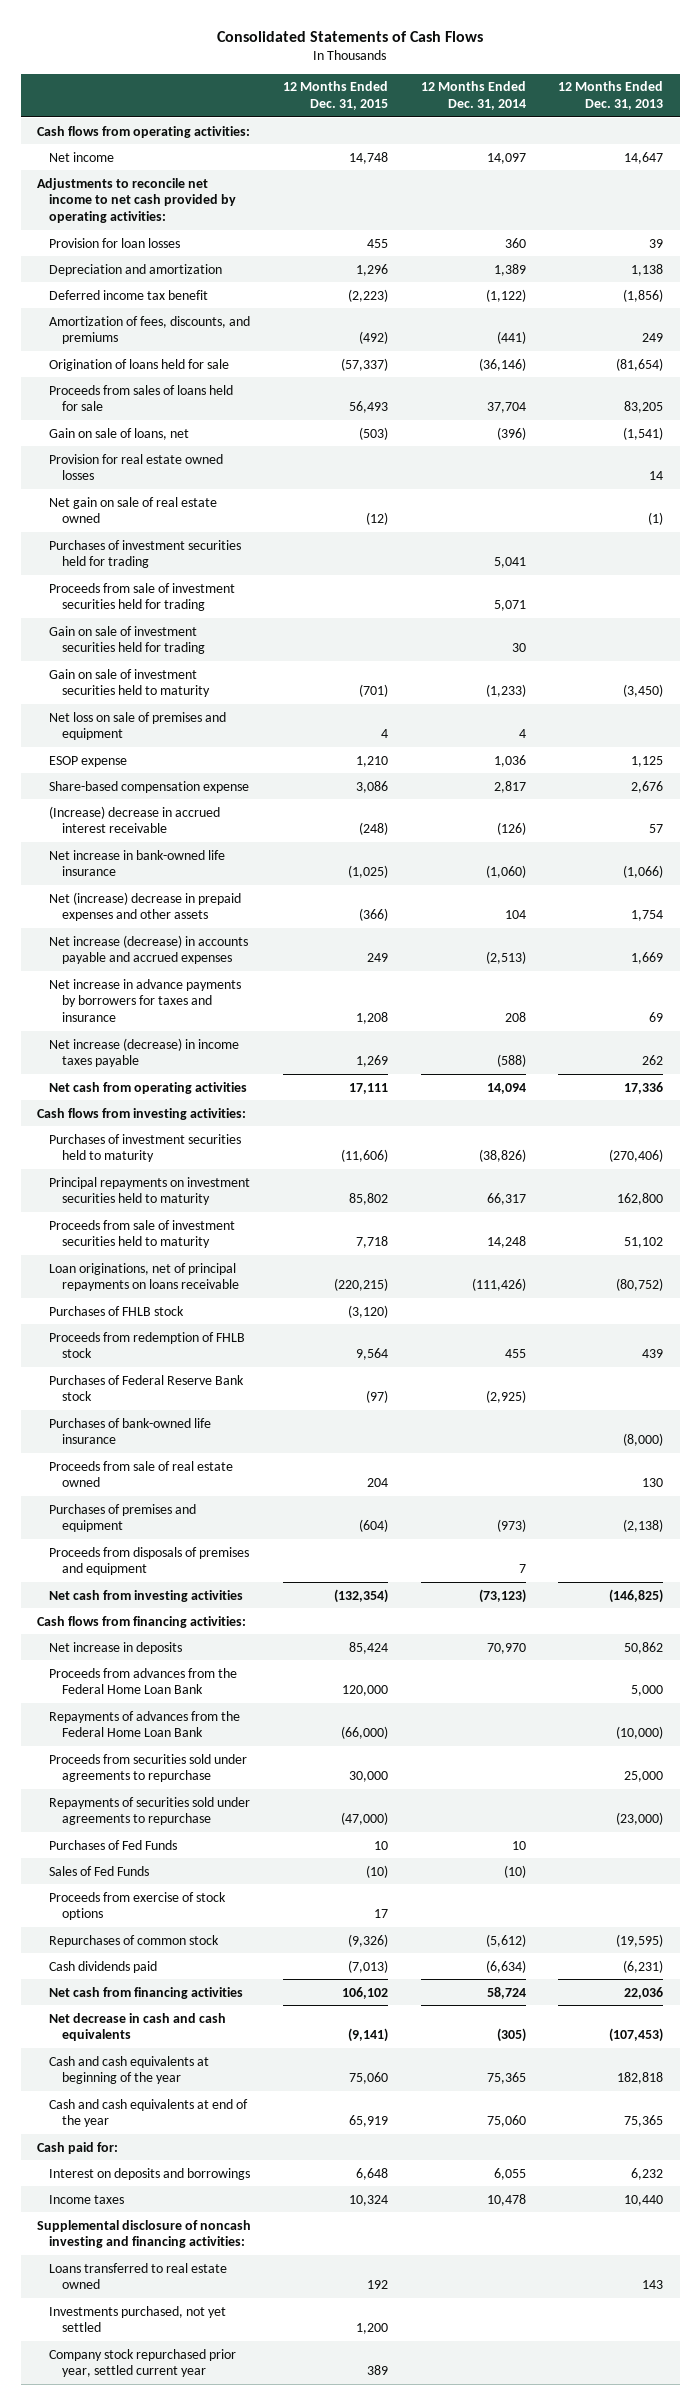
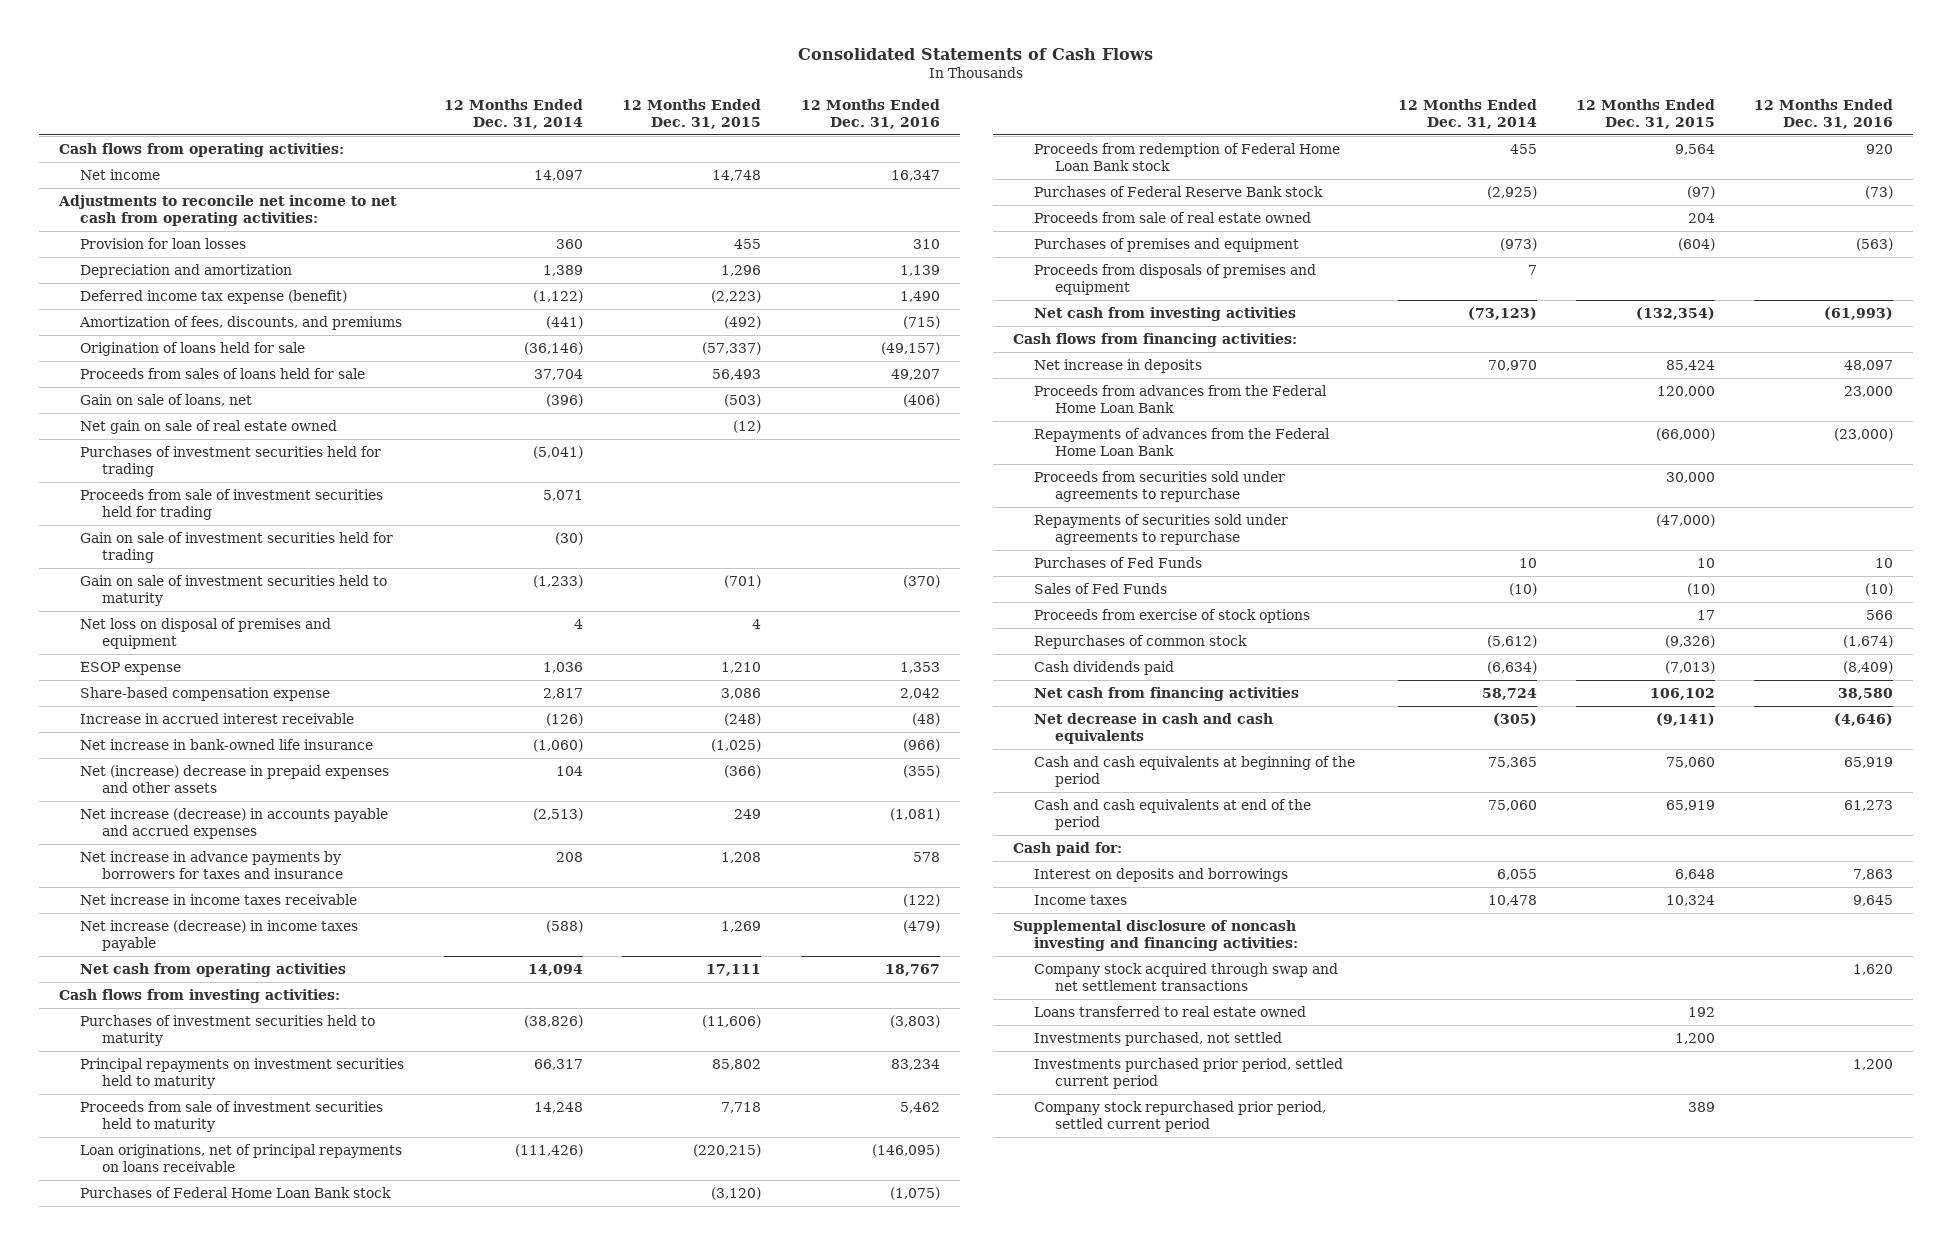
- | 12 Months Ended Dec. 31, 2015 | 12 Months Ended Dec. 31, 2014 | 12 Months Ended Dec. 31, 2013
+ | 12 Months Ended Dec. 31, 2014 | 12 Months Ended Dec. 31, 2015 | 12 Months Ended Dec. 31, 2016
- Adjustments to reconcile net income to net cash provided by operating activities:
+ Adjustments to reconcile net income to net cash from operating activities:
- Deferred income tax benefit | (2,223) | (1,122) | (1,856)
+ Deferred income tax expense (benefit) | (1,122) | (2,223) | 1,490
- Provision for real estate owned losses | | | 14
- Purchases of investment securities held for trading | | 5,041 |
+ Purchases of investment securities held for trading | (5,041) | |
- Gain on sale of investment securities held for trading | | 30 |
+ Gain on sale of investment securities held for trading | (30) | |
- Net loss on sale of premises and equipment | 4 | 4 |
+ Net loss on disposal of premises and equipment | 4 | 4 |
- (Increase) decrease in accrued interest receivable | (248) | (126) | 57
+ Increase in accrued interest receivable | (126) | (248) | (48)
+ Net increase in income taxes receivable | | | (122)
- Purchases of FHLB stock | (3,120) | |
- Proceeds from redemption of FHLB stock | 9,564 | 455 | 439
+ Purchases of Federal Home Loan Bank stock | | (3,120) | (1,075)
+ Proceeds from redemption of Federal Home Loan Bank stock | 455 | 9,564 | 920
- Purchases of bank-owned life insurance | | | (8,000)
- Cash and cash equivalents at beginning of the year | 75,060 | 75,365 | 182,818
- Cash and cash equivalents at end of the year | 65,919 | 75,060 | 75,365
+ Cash and cash equivalents at beginning of the period | 75,365 | 75,060 | 65,919
+ Cash and cash equivalents at end of the period | 75,060 | 65,919 | 61,273
+ Company stock acquired through swap and net settlement transactions | | | 1,620
- Investments purchased, not yet settled | 1,200 | |
- Company stock repurchased prior year, settled current year | 389 | |
+ Investments purchased, not settled | | 1,200 |
+ Investments purchased prior period, settled current period | | | 1,200
+ Company stock repurchased prior period, settled current period | | 389 |

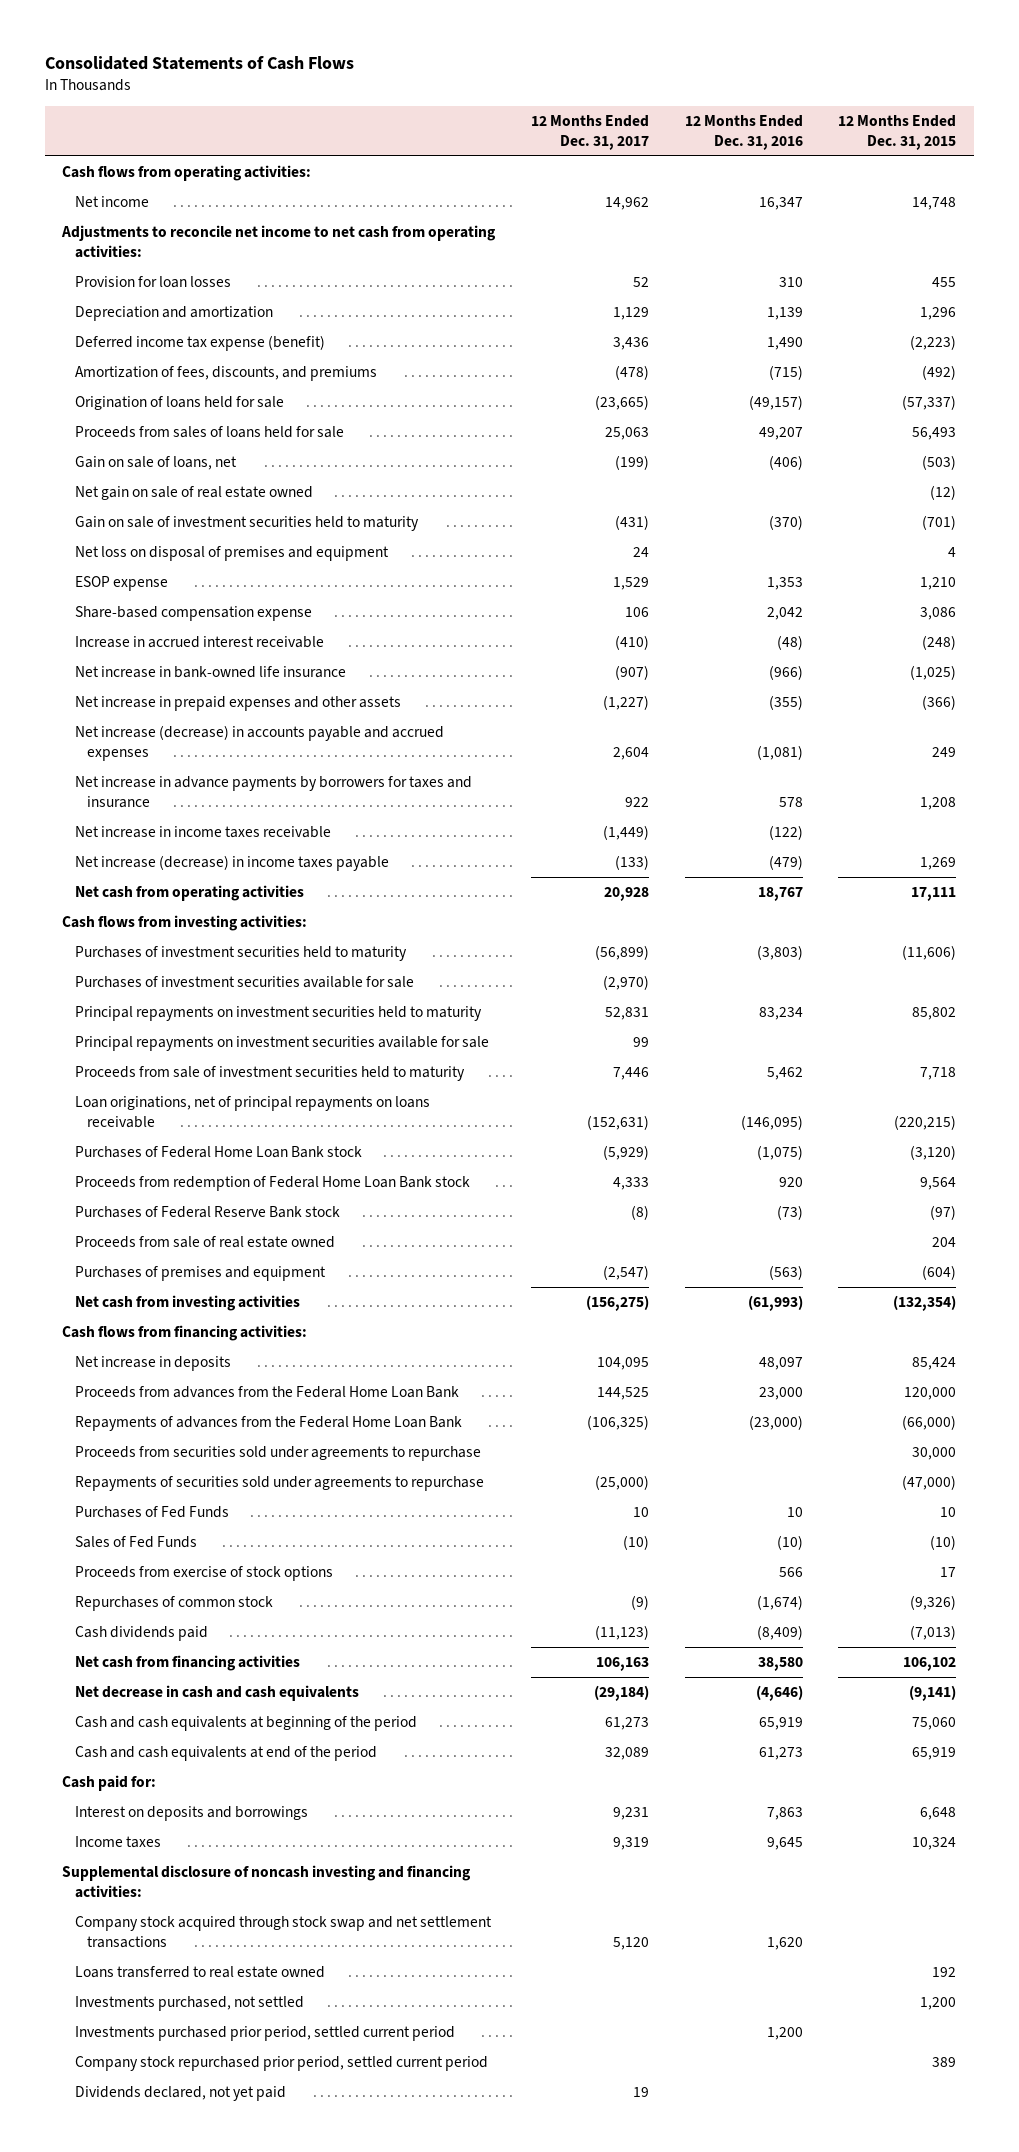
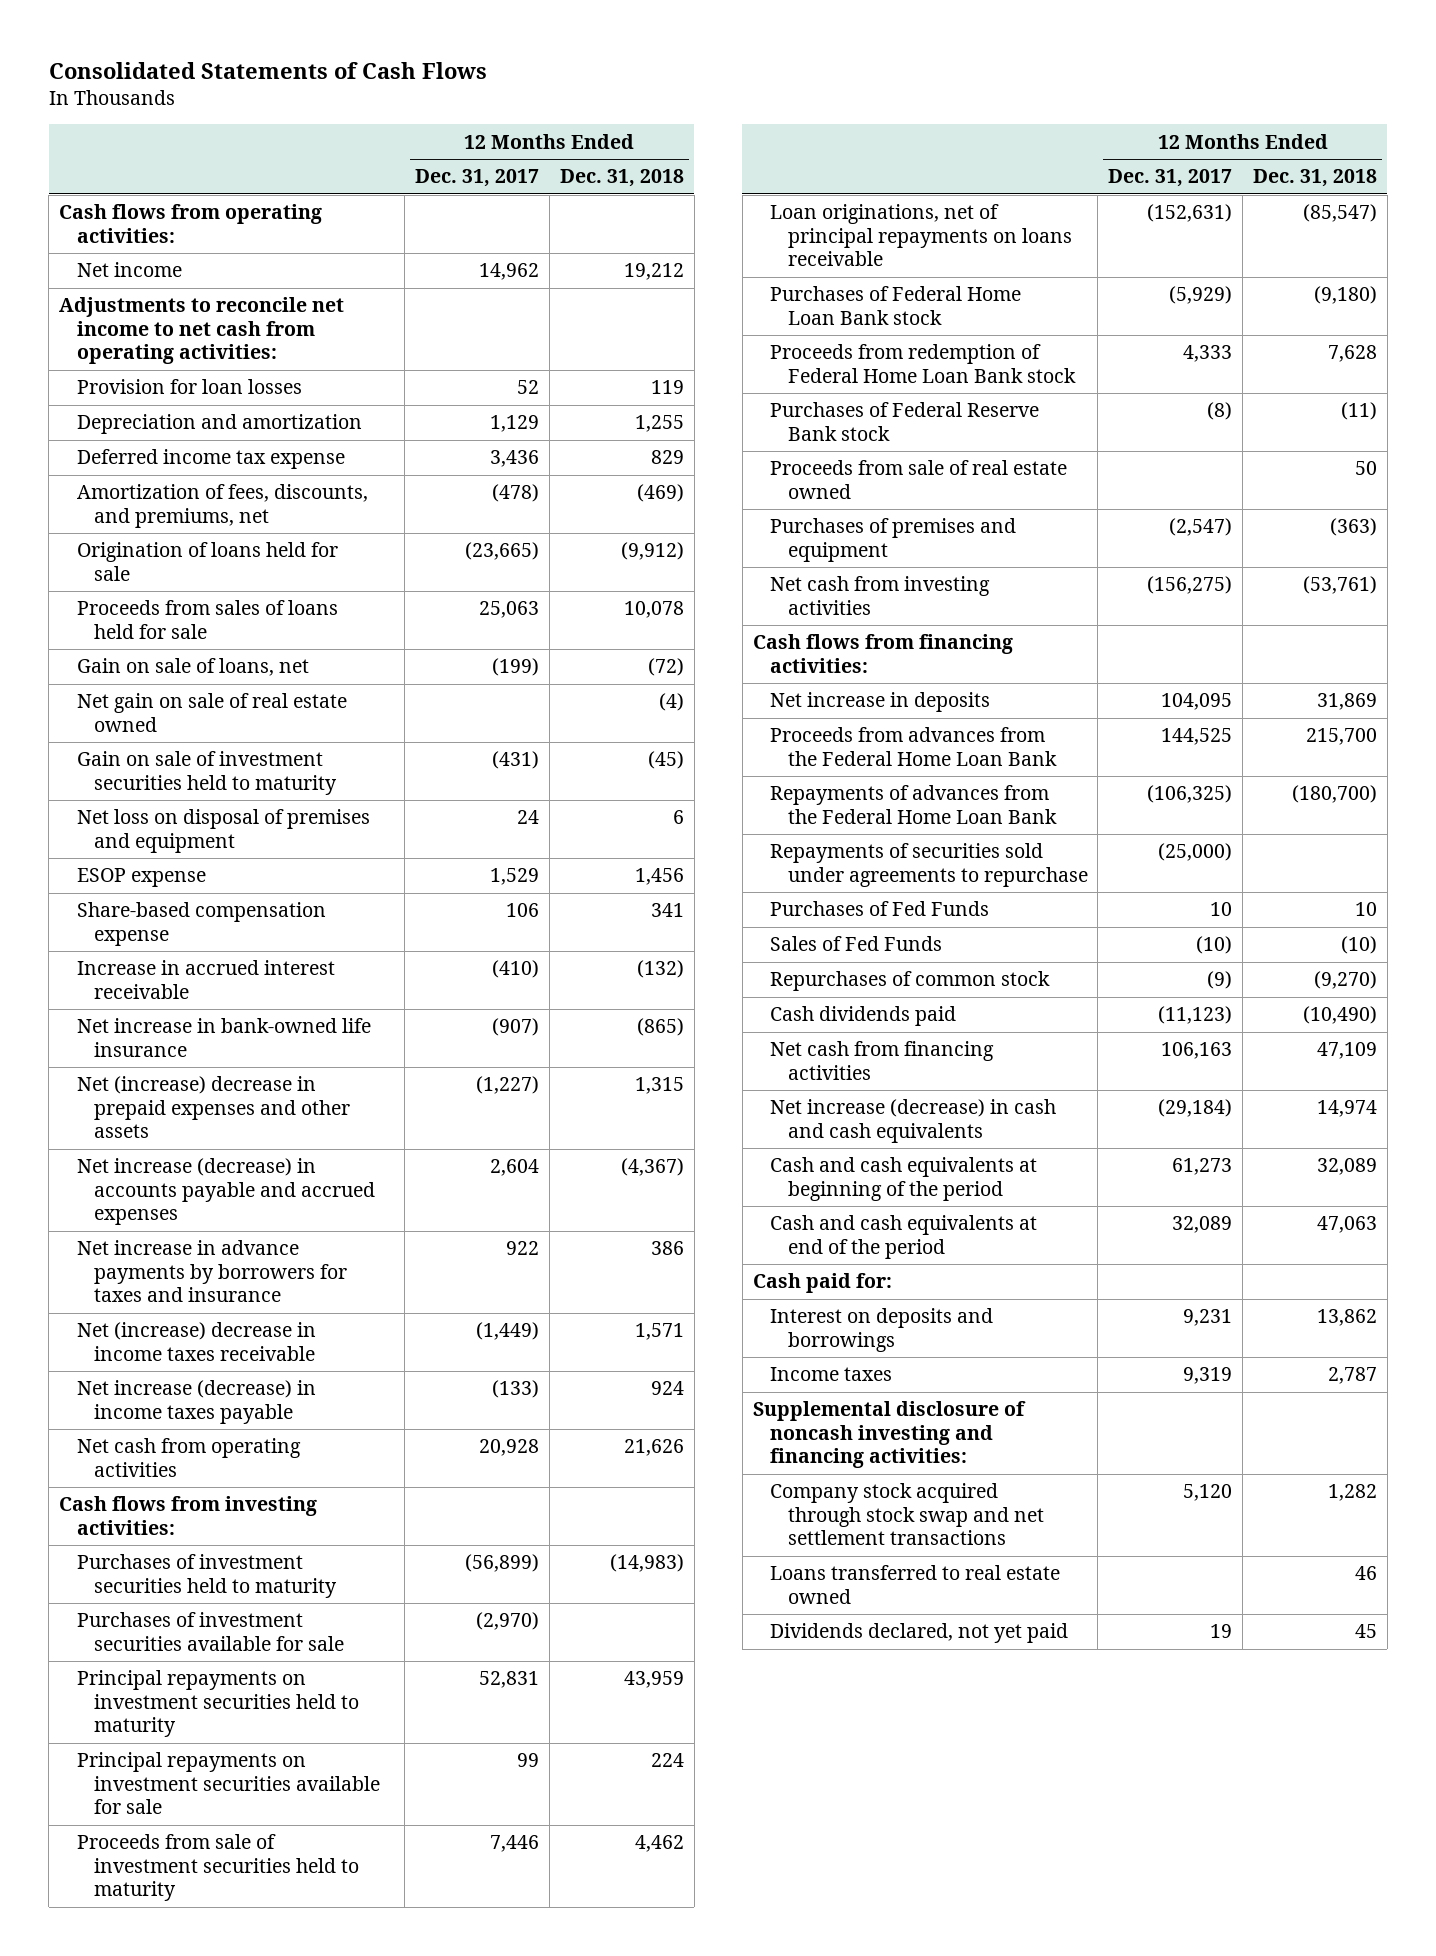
- | 12 Months Ended Dec. 31, 2017 | 12 Months Ended Dec. 31, 2016 | 12 Months Ended Dec. 31, 2015
+ | 12 Months Ended Dec. 31, 2017 | 12 Months Ended Dec. 31, 2018
- Deferred income tax expense (benefit) | 3,436 | 1,490 | (2,223)
- Amortization of fees, discounts, and premiums | (478) | (715) | (492)
+ Deferred income tax expense | 3,436 | 829
+ Amortization of fees, discounts, and premiums, net | (478) | (469)
- Net increase in prepaid expenses and other assets | (1,227) | (355) | (366)
+ Net (increase) decrease in prepaid expenses and other assets | (1,227) | 1,315
- Net increase in income taxes receivable | (1,449) | (122) |
+ Net (increase) decrease in income taxes receivable | (1,449) | 1,571
- Proceeds from securities sold under agreements to repurchase | | | 30,000
- Proceeds from exercise of stock options | | 566 | 17
- Net decrease in cash and cash equivalents | (29,184) | (4,646) | (9,141)
+ Net increase (decrease) in cash and cash equivalents | (29,184) | 14,974
- Investments purchased, not settled | | | 1,200
- Investments purchased prior period, settled current period | | 1,200 |
- Company stock repurchased prior period, settled current period | | | 389

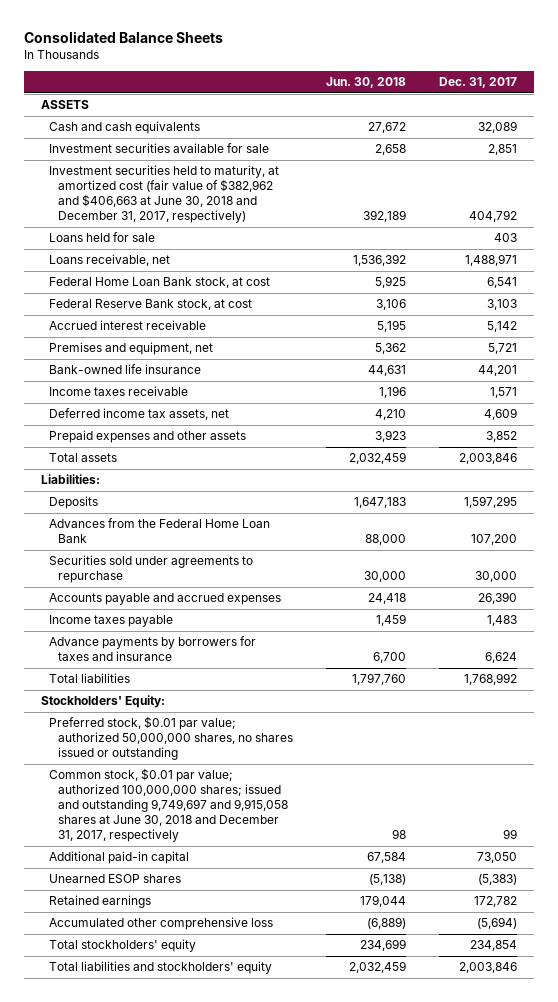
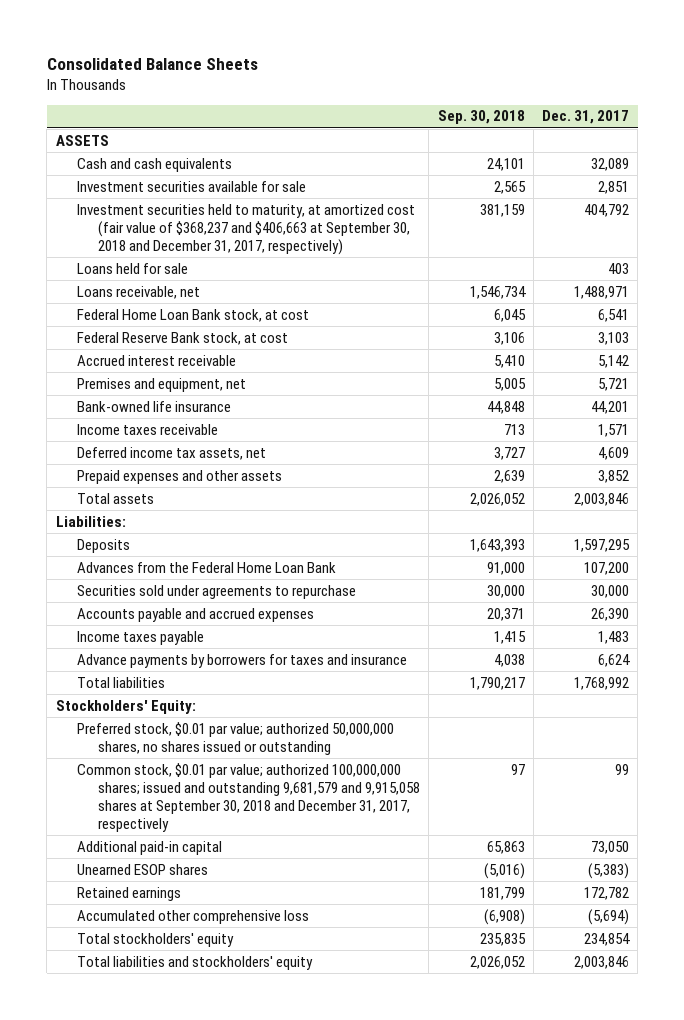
- | Jun. 30, 2018 | Dec. 31, 2017
+ | Sep. 30, 2018 | Dec. 31, 2017
- Investment securities held to maturity, at amortized cost (fair value of $382,962 and $406,663 at June 30, 2018 and December 31, 2017, respectively) | 392,189 | 404,792
+ Investment securities held to maturity, at amortized cost (fair value of $368,237 and $406,663 at September 30, 2018 and December 31, 2017, respectively) | 381,159 | 404,792
- Common stock, $0.01 par value; authorized 100,000,000 shares; issued and outstanding 9,749,697 and 9,915,058 shares at June 30, 2018 and December 31, 2017, respectively | 98 | 99
+ Common stock, $0.01 par value; authorized 100,000,000 shares; issued and outstanding 9,681,579 and 9,915,058 shares at September 30, 2018 and December 31, 2017, respectively | 97 | 99

